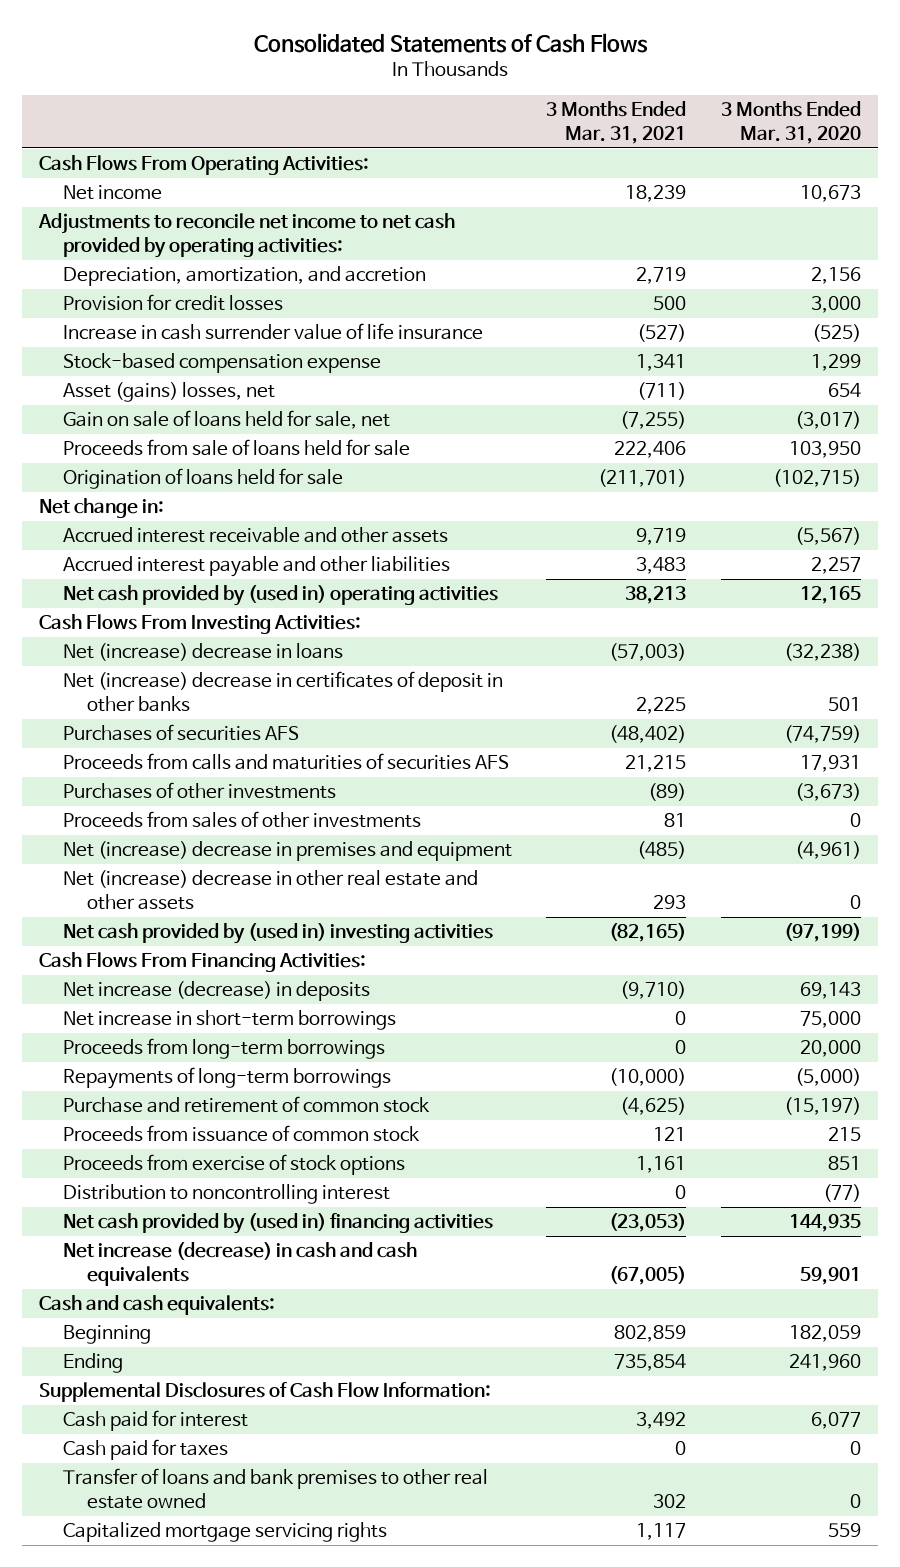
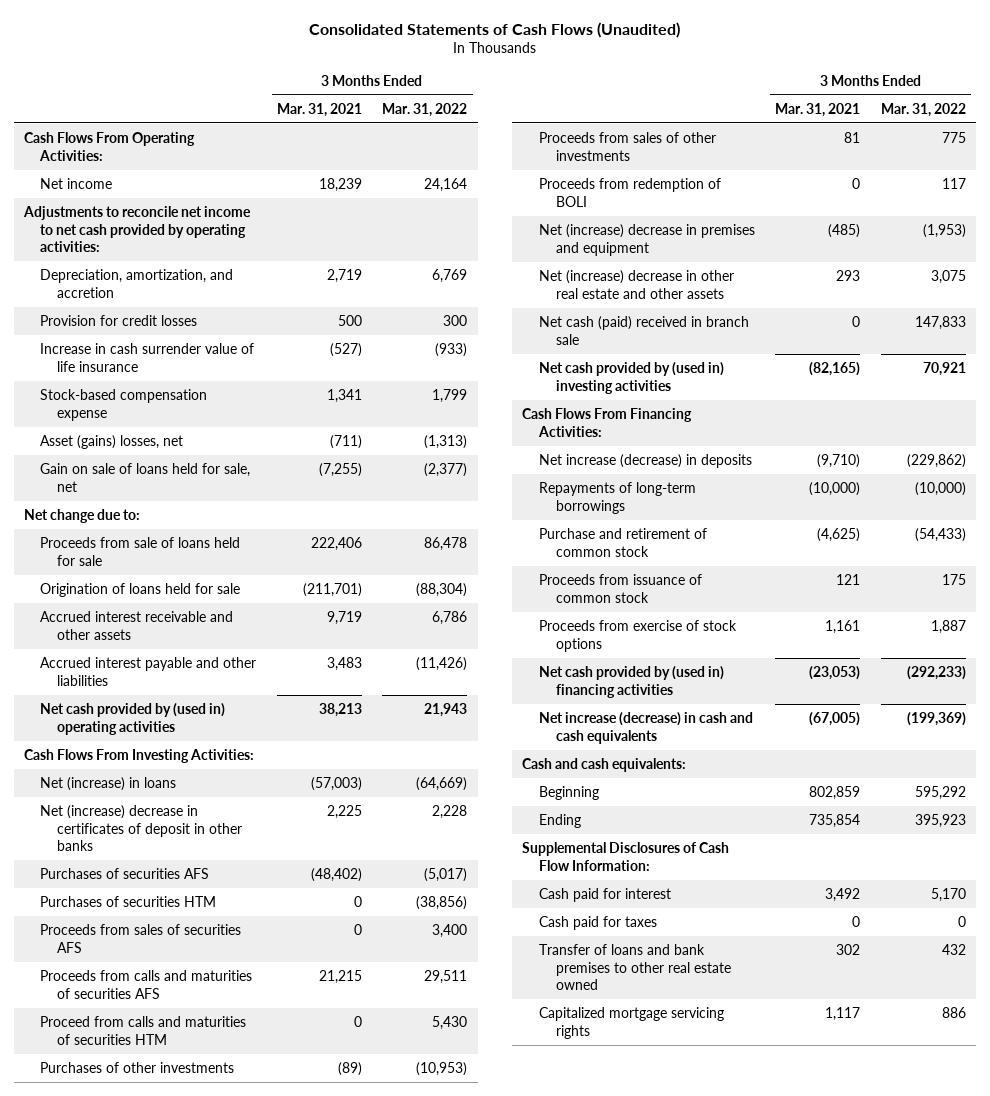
- Consolidated Statements of Cash Flows
+ Consolidated Statements of Cash Flows (Unaudited)
- | 3 Months Ended Mar. 31, 2021 | 3 Months Ended Mar. 31, 2020
+ | 3 Months Ended Mar. 31, 2021 | 3 Months Ended Mar. 31, 2022
+ Net change due to:
- Net change in:
- Net (increase) decrease in loans | (57,003) | (32,238)
+ Net (increase) in loans | (57,003) | (64,669)
+ Purchases of securities HTM | 0 | (38,856)
+ Proceeds from sales of securities AFS | 0 | 3,400
+ Proceed from calls and maturities of securities HTM | 0 | 5,430
+ Proceeds from redemption of BOLI | 0 | 117
+ Net cash (paid) received in branch sale | 0 | 147,833
- Net increase in short-term borrowings | 0 | 75,000
- Proceeds from long-term borrowings | 0 | 20,000
- Distribution to noncontrolling interest | 0 | (77)

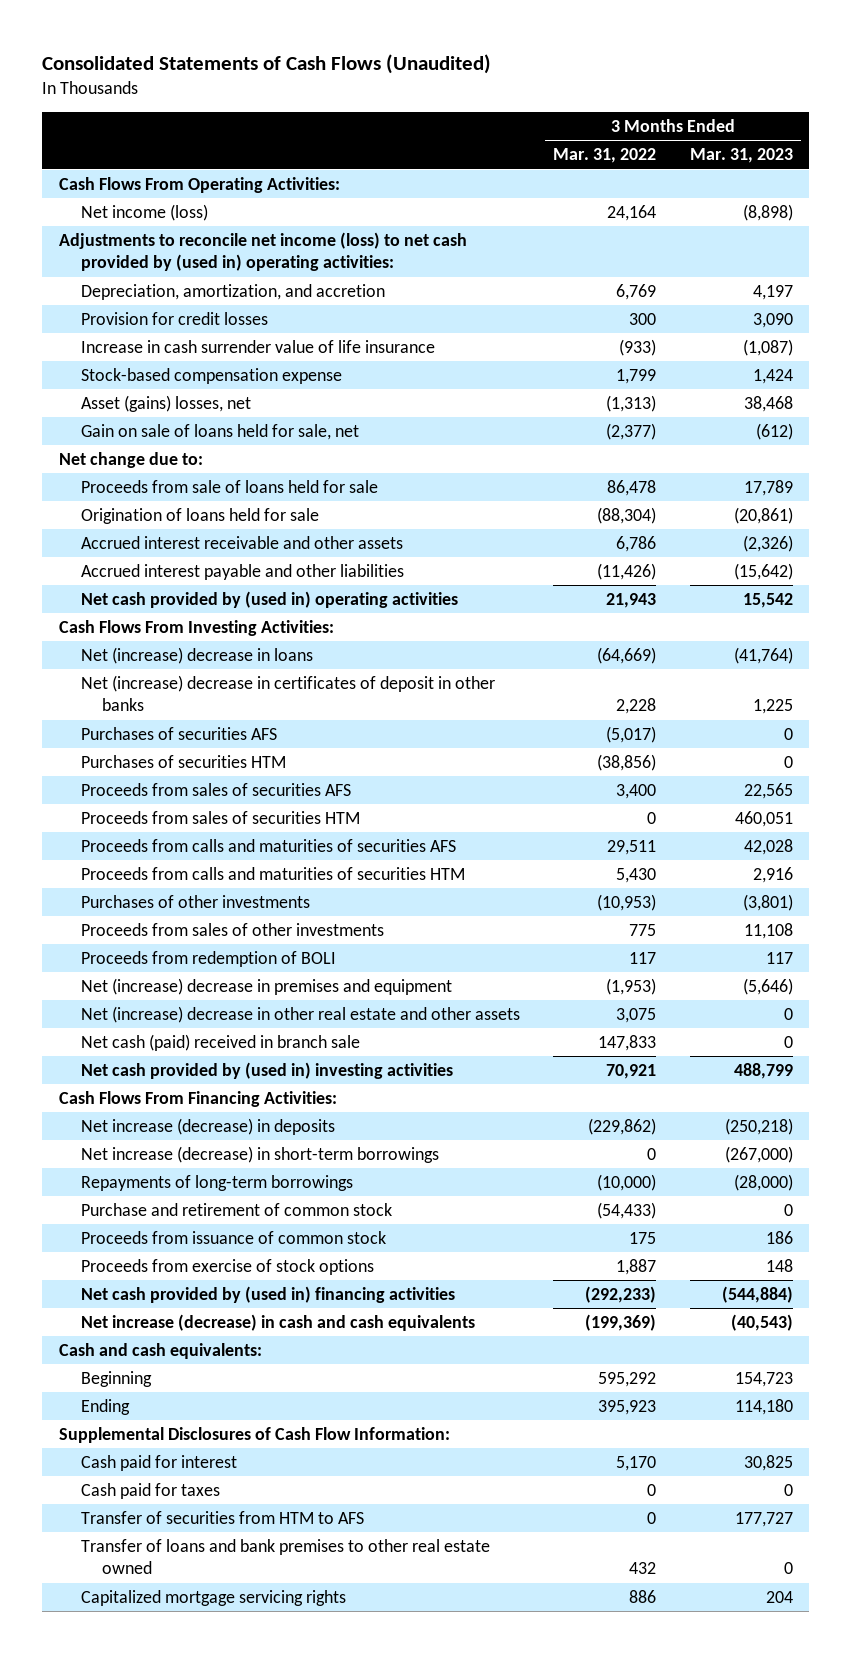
- | 3 Months Ended Mar. 31, 2021 | 3 Months Ended Mar. 31, 2022
+ | 3 Months Ended Mar. 31, 2022 | 3 Months Ended Mar. 31, 2023
- Net income | 18,239 | 24,164
- Adjustments to reconcile net income to net cash provided by operating activities:
+ Net income (loss) | 24,164 | (8,898)
+ Adjustments to reconcile net income (loss) to net cash provided by (used in) operating activities:
- Net (increase) in loans | (57,003) | (64,669)
+ Net (increase) decrease in loans | (64,669) | (41,764)
+ Proceeds from sales of securities HTM | 0 | 460,051
- Proceed from calls and maturities of securities HTM | 0 | 5,430
+ Proceeds from calls and maturities of securities HTM | 5,430 | 2,916
+ Net increase (decrease) in short-term borrowings | 0 | (267,000)
+ Transfer of securities from HTM to AFS | 0 | 177,727

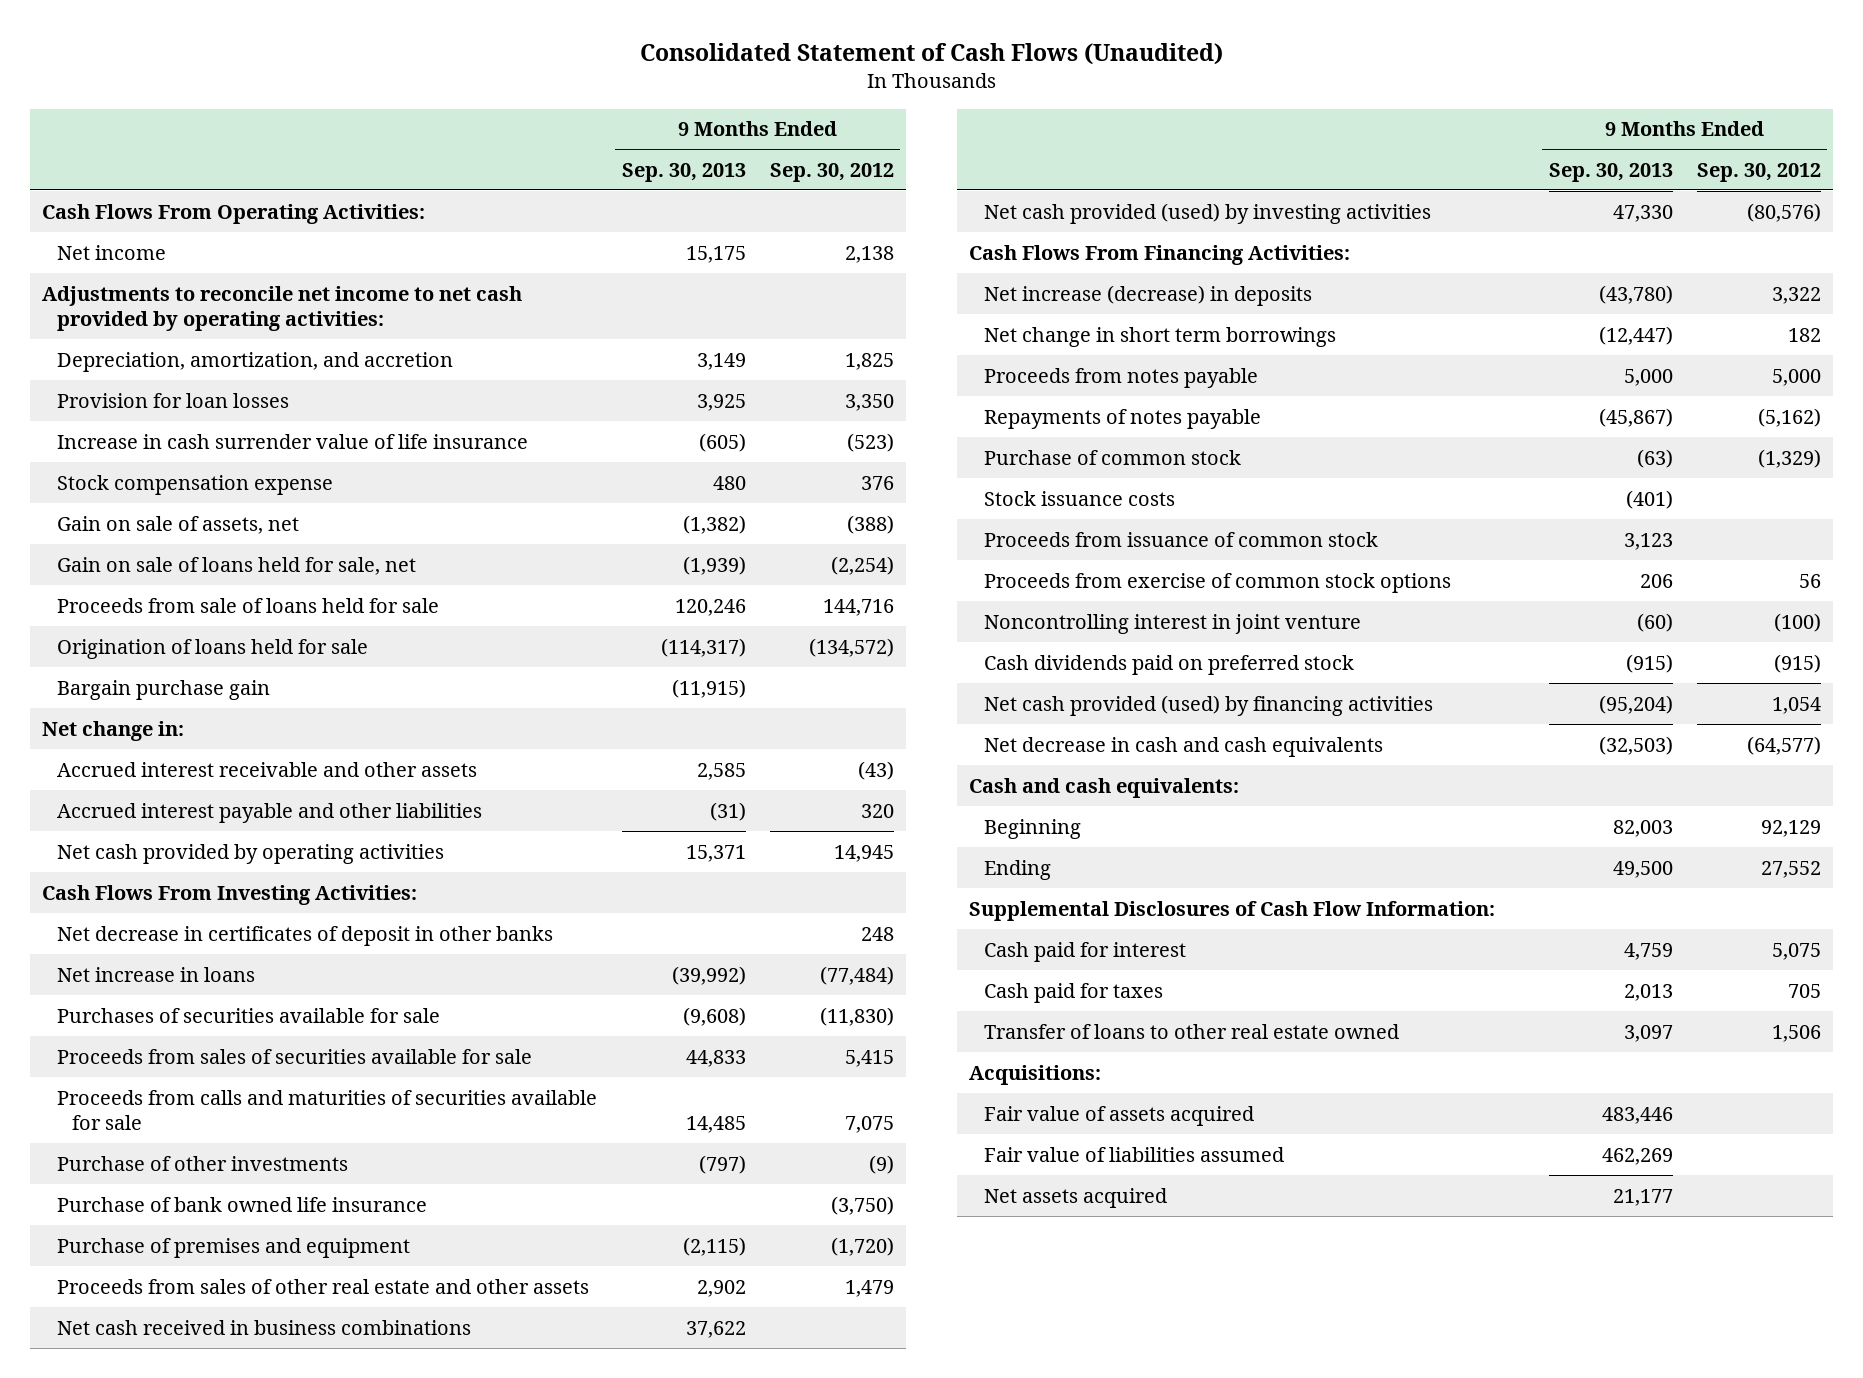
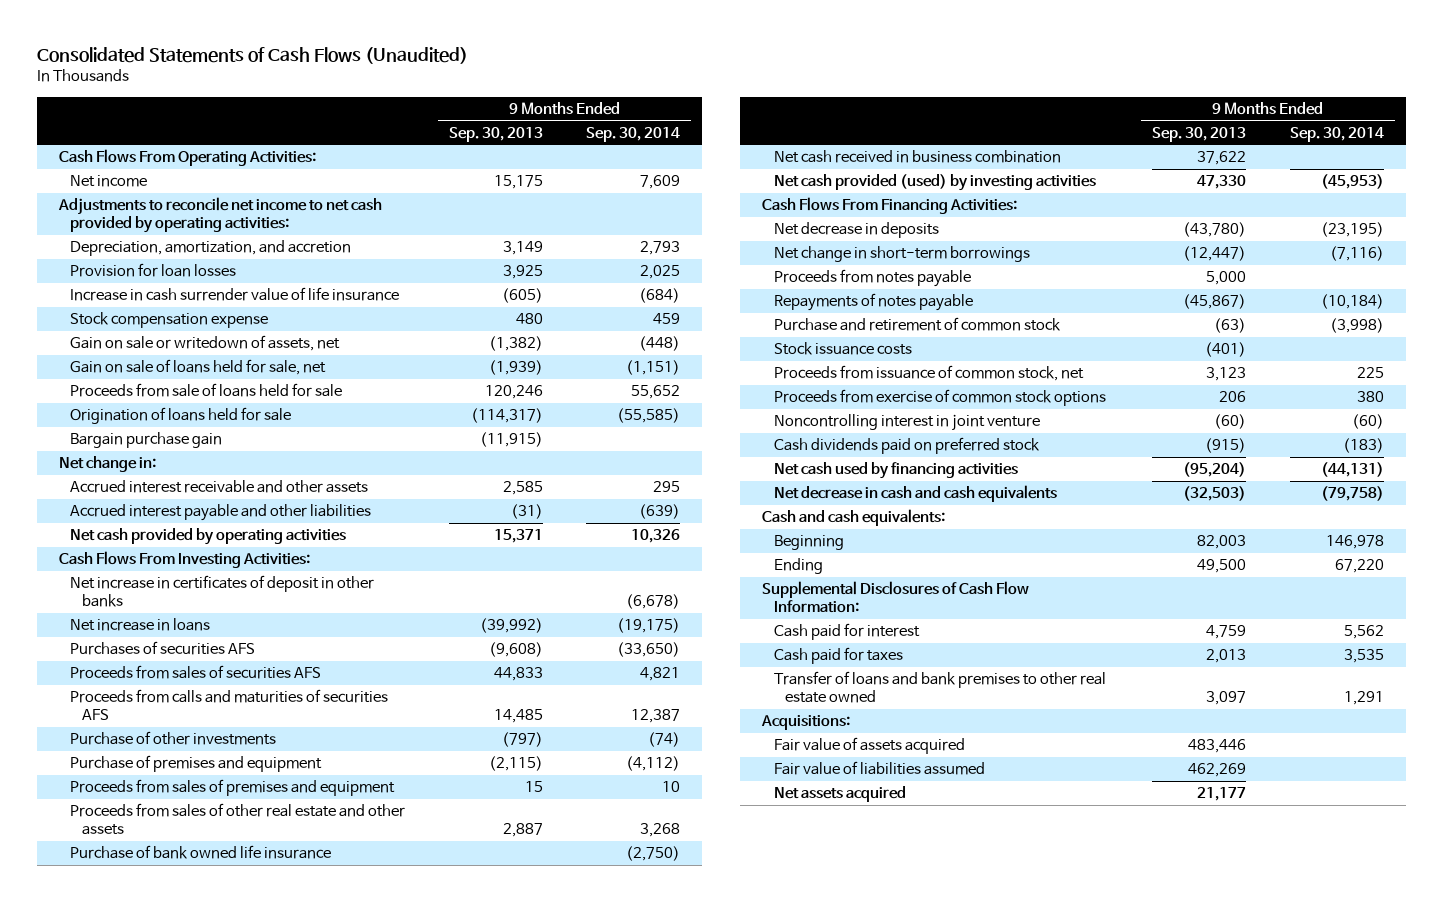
- Consolidated Statement of Cash Flows (Unaudited)
+ Consolidated Statements of Cash Flows (Unaudited)
- | 9 Months Ended Sep. 30, 2013 | 9 Months Ended Sep. 30, 2012
+ | 9 Months Ended Sep. 30, 2013 | 9 Months Ended Sep. 30, 2014
- Gain on sale of assets, net | (1,382) | (388)
+ Gain on sale or writedown of assets, net | (1,382) | (448)
- Net decrease in certificates of deposit in other banks | | 248
+ Net increase in certificates of deposit in other banks | | (6,678)
- Purchases of securities available for sale | (9,608) | (11,830)
- Proceeds from sales of securities available for sale | 44,833 | 5,415
- Proceeds from calls and maturities of securities available for sale | 14,485 | 7,075
+ Purchases of securities AFS | (9,608) | (33,650)
+ Proceeds from sales of securities AFS | 44,833 | 4,821
+ Proceeds from calls and maturities of securities AFS | 14,485 | 12,387
- Proceeds from sales of other real estate and other assets | 2,902 | 1,479
- Net cash received in business combinations | 37,622 |
+ Proceeds from sales of premises and equipment | 15 | 10
+ Proceeds from sales of other real estate and other assets | 2,887 | 3,268
moved down: Purchase of bank owned life insurance | | (2,750)
+ Net cash received in business combination | 37,622 |
- Net increase (decrease) in deposits | (43,780) | 3,322
- Net change in short term borrowings | (12,447) | 182
+ Net decrease in deposits | (43,780) | (23,195)
+ Net change in short-term borrowings | (12,447) | (7,116)
- Purchase of common stock | (63) | (1,329)
+ Purchase and retirement of common stock | (63) | (3,998)
- Proceeds from issuance of common stock | 3,123 |
+ Proceeds from issuance of common stock, net | 3,123 | 225
- Net cash provided (used) by financing activities | (95,204) | 1,054
+ Net cash used by financing activities | (95,204) | (44,131)
- Transfer of loans to other real estate owned | 3,097 | 1,506
+ Transfer of loans and bank premises to other real estate owned | 3,097 | 1,291

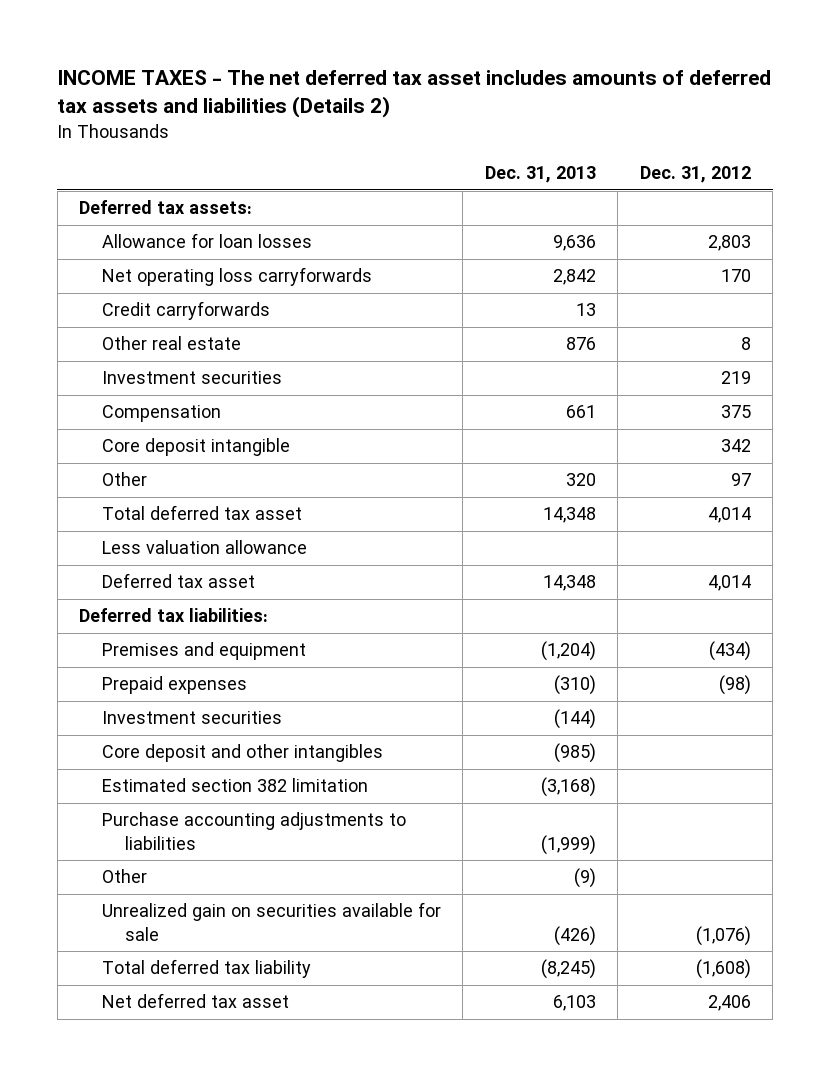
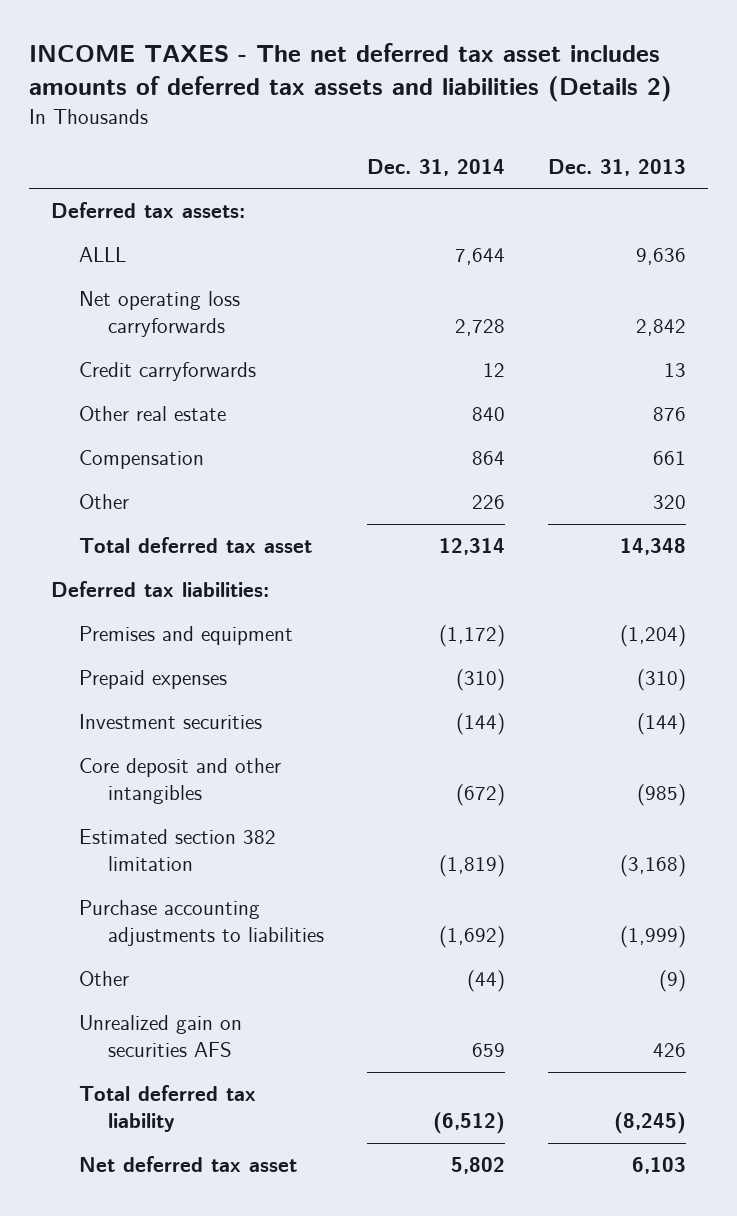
- | Dec. 31, 2013 | Dec. 31, 2012
+ | Dec. 31, 2014 | Dec. 31, 2013
- Allowance for loan losses | 9,636 | 2,803
+ ALLL | 7,644 | 9,636
- Investment securities | | 219
- Core deposit intangible | | 342
- Less valuation allowance
- Deferred tax asset | 14,348 | 4,014
- Unrealized gain on securities available for sale | (426) | (1,076)
+ Unrealized gain on securities AFS | 659 | 426

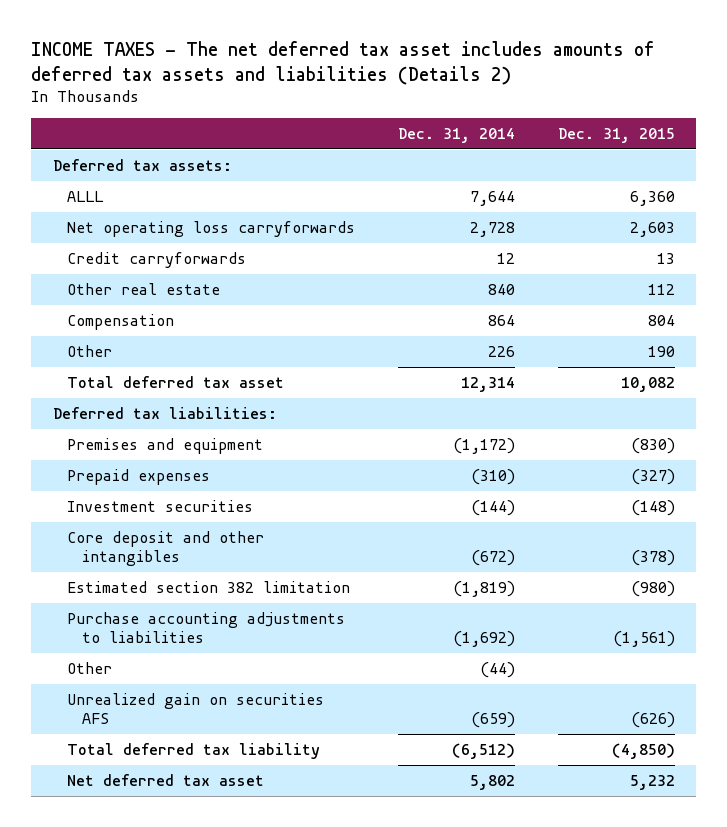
- | Dec. 31, 2014 | Dec. 31, 2013
+ | Dec. 31, 2014 | Dec. 31, 2015
- Unrealized gain on securities AFS | 659 | 426
+ Unrealized gain on securities AFS | (659) | (626)

